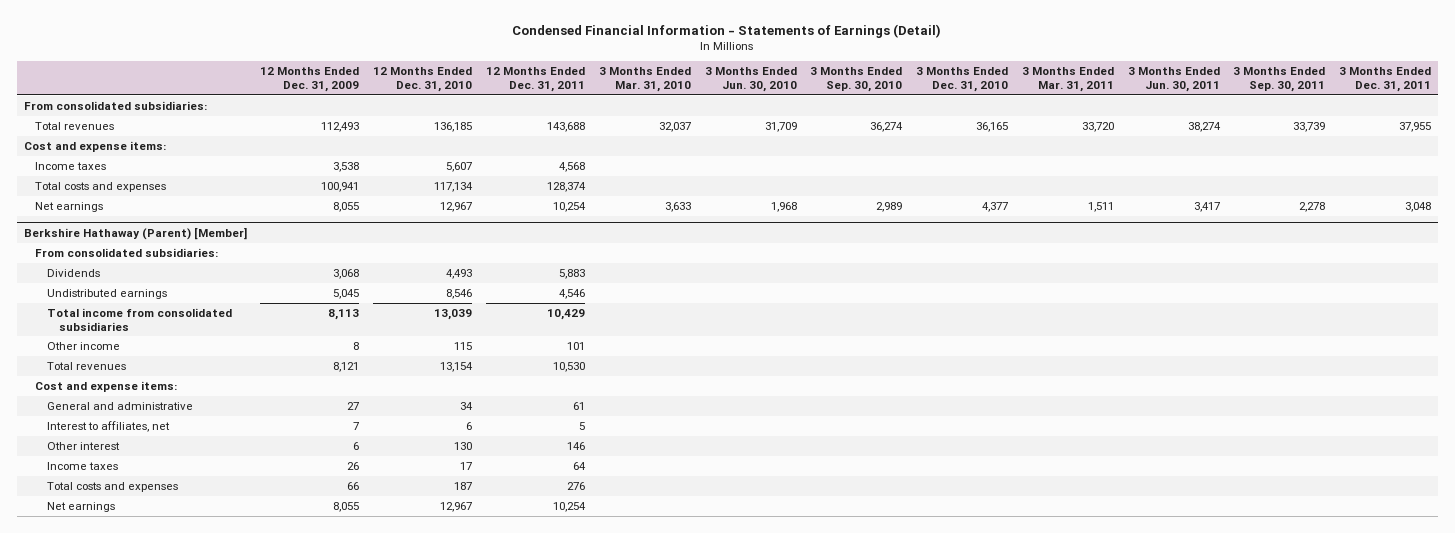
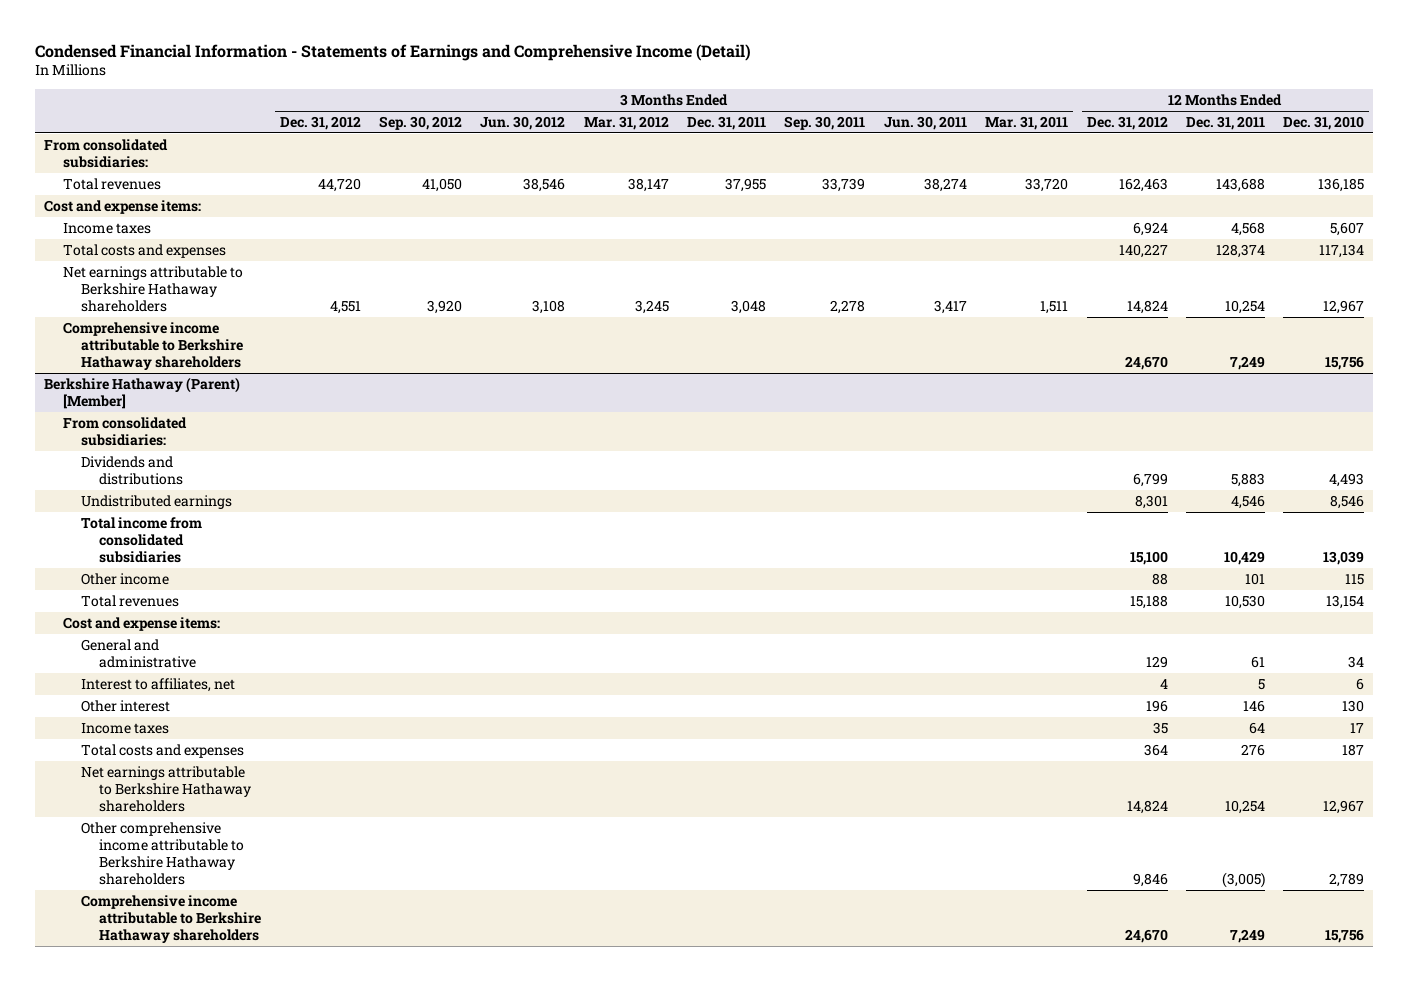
- Condensed Financial Information - Statements of Earnings (Detail)
+ Condensed Financial Information - Statements of Earnings and Comprehensive Income (Detail)
- | 12 Months Ended Dec. 31, 2009 | 12 Months Ended Dec. 31, 2010 | 12 Months Ended Dec. 31, 2011 | 3 Months Ended Mar. 31, 2010 | 3 Months Ended Jun. 30, 2010 | 3 Months Ended Sep. 30, 2010 | 3 Months Ended Dec. 31, 2010 | 3 Months Ended Mar. 31, 2011 | 3 Months Ended Jun. 30, 2011 | 3 Months Ended Sep. 30, 2011 | 3 Months Ended Dec. 31, 2011
+ | 3 Months Ended Dec. 31, 2012 | 3 Months Ended Sep. 30, 2012 | 3 Months Ended Jun. 30, 2012 | 3 Months Ended Mar. 31, 2012 | 3 Months Ended Dec. 31, 2011 | 3 Months Ended Sep. 30, 2011 | 3 Months Ended Jun. 30, 2011 | 3 Months Ended Mar. 31, 2011 | 12 Months Ended Dec. 31, 2012 | 12 Months Ended Dec. 31, 2011 | 12 Months Ended Dec. 31, 2010
- Net earnings | 8,055 | 12,967 | 10,254 | 3,633 | 1,968 | 2,989 | 4,377 | 1,511 | 3,417 | 2,278 | 3,048
+ Net earnings attributable to Berkshire Hathaway shareholders | 4,551 | 3,920 | 3,108 | 3,245 | 3,048 | 2,278 | 3,417 | 1,511 | 14,824 | 10,254 | 12,967
+ Comprehensive income attributable to Berkshire Hathaway shareholders | | | | | | | | | 24,670 | 7,249 | 15,756
@ Berkshire Hathaway (Parent) [Member]
- Dividends | 3,068 | 4,493 | 5,883 | | | | | | | |
+ Dividends and distributions | | | | | | | | | 6,799 | 5,883 | 4,493
- Net earnings | 8,055 | 12,967 | 10,254 | | | | | | | |
+ Net earnings attributable to Berkshire Hathaway shareholders | | | | | | | | | 14,824 | 10,254 | 12,967
+ Other comprehensive income attributable to Berkshire Hathaway shareholders | | | | | | | | | 9,846 | (3,005) | 2,789
+ Comprehensive income attributable to Berkshire Hathaway shareholders | | | | | | | | | 24,670 | 7,249 | 15,756

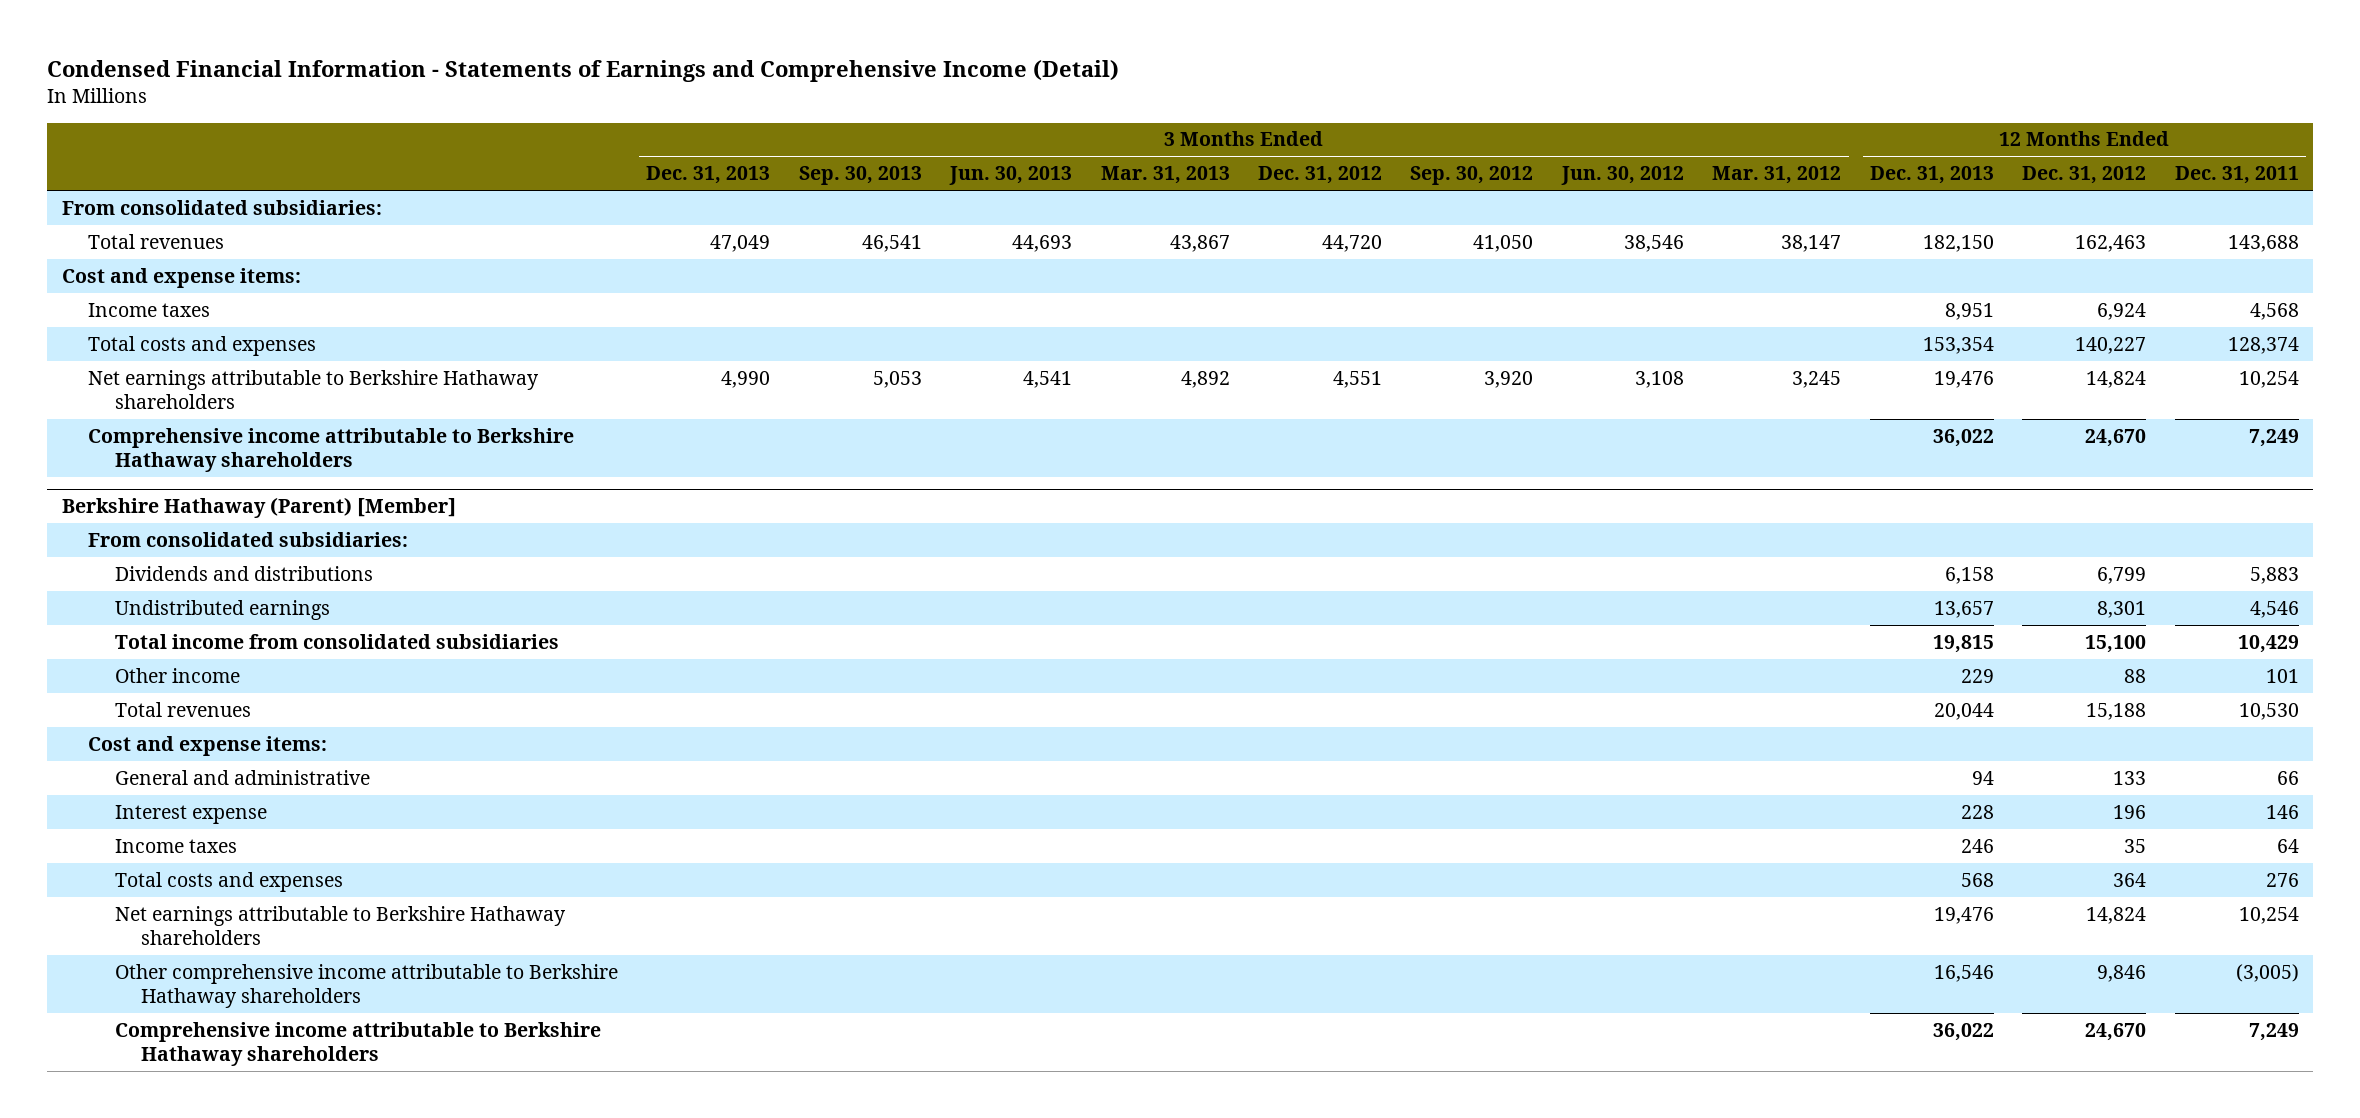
- | 3 Months Ended Dec. 31, 2012 | 3 Months Ended Sep. 30, 2012 | 3 Months Ended Jun. 30, 2012 | 3 Months Ended Mar. 31, 2012 | 3 Months Ended Dec. 31, 2011 | 3 Months Ended Sep. 30, 2011 | 3 Months Ended Jun. 30, 2011 | 3 Months Ended Mar. 31, 2011 | 12 Months Ended Dec. 31, 2012 | 12 Months Ended Dec. 31, 2011 | 12 Months Ended Dec. 31, 2010
+ | 3 Months Ended Dec. 31, 2013 | 3 Months Ended Sep. 30, 2013 | 3 Months Ended Jun. 30, 2013 | 3 Months Ended Mar. 31, 2013 | 3 Months Ended Dec. 31, 2012 | 3 Months Ended Sep. 30, 2012 | 3 Months Ended Jun. 30, 2012 | 3 Months Ended Mar. 31, 2012 | 12 Months Ended Dec. 31, 2013 | 12 Months Ended Dec. 31, 2012 | 12 Months Ended Dec. 31, 2011
@ Berkshire Hathaway (Parent) [Member]
- General and administrative | | | | | | | | | 129 | 61 | 34
- Interest to affiliates, net | | | | | | | | | 4 | 5 | 6
- Other interest | | | | | | | | | 196 | 146 | 130
+ General and administrative | | | | | | | | | 94 | 133 | 66
+ Interest expense | | | | | | | | | 228 | 196 | 146

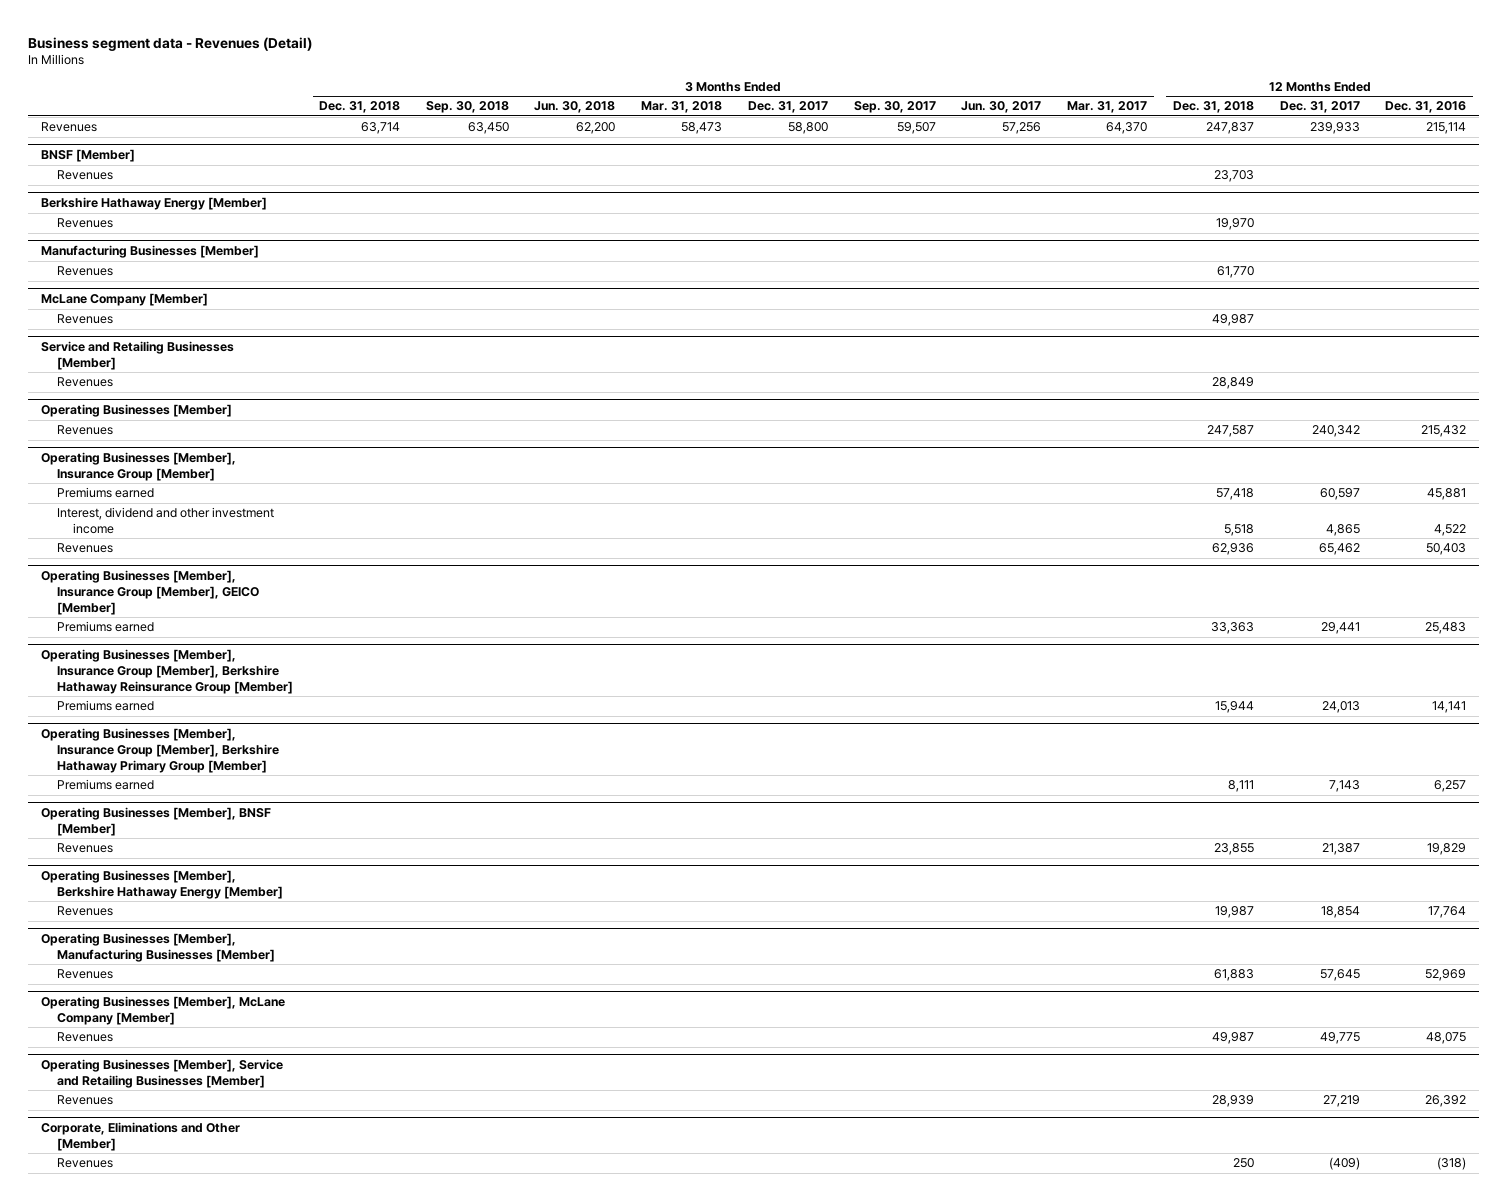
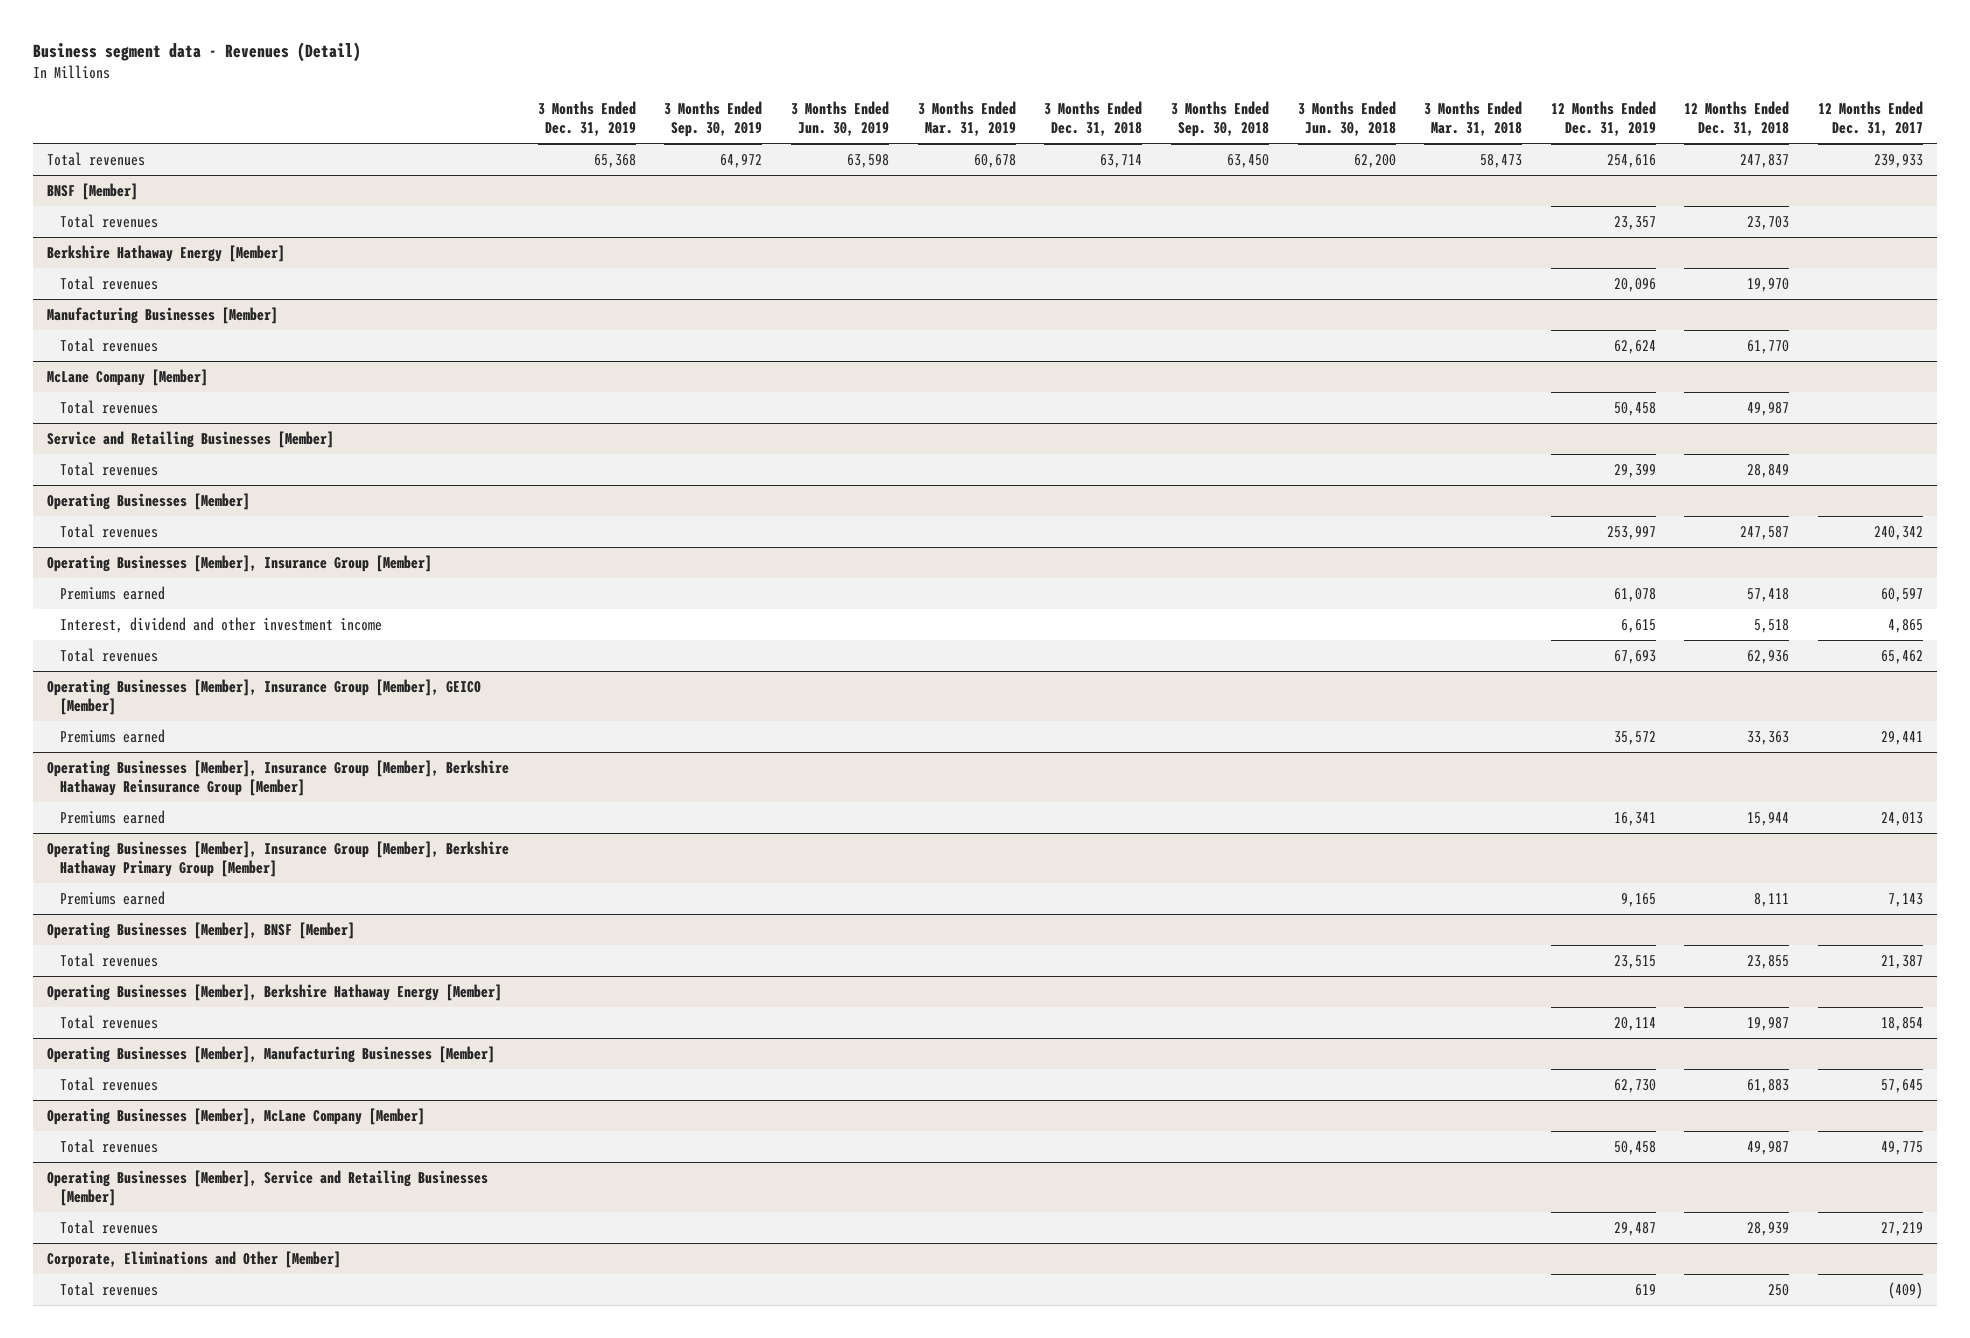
- | 3 Months Ended Dec. 31, 2018 | 3 Months Ended Sep. 30, 2018 | 3 Months Ended Jun. 30, 2018 | 3 Months Ended Mar. 31, 2018 | 3 Months Ended Dec. 31, 2017 | 3 Months Ended Sep. 30, 2017 | 3 Months Ended Jun. 30, 2017 | 3 Months Ended Mar. 31, 2017 | 12 Months Ended Dec. 31, 2018 | 12 Months Ended Dec. 31, 2017 | 12 Months Ended Dec. 31, 2016
+ | 3 Months Ended Dec. 31, 2019 | 3 Months Ended Sep. 30, 2019 | 3 Months Ended Jun. 30, 2019 | 3 Months Ended Mar. 31, 2019 | 3 Months Ended Dec. 31, 2018 | 3 Months Ended Sep. 30, 2018 | 3 Months Ended Jun. 30, 2018 | 3 Months Ended Mar. 31, 2018 | 12 Months Ended Dec. 31, 2019 | 12 Months Ended Dec. 31, 2018 | 12 Months Ended Dec. 31, 2017
- Revenues | 63,714 | 63,450 | 62,200 | 58,473 | 58,800 | 59,507 | 57,256 | 64,370 | 247,837 | 239,933 | 215,114
+ Total revenues | 65,368 | 64,972 | 63,598 | 60,678 | 63,714 | 63,450 | 62,200 | 58,473 | 254,616 | 247,837 | 239,933
@ BNSF [Member]
- Revenues | | | | | | | | | 23,703 | |
+ Total revenues | | | | | | | | | 23,357 | 23,703 |
@ Berkshire Hathaway Energy [Member]
- Revenues | | | | | | | | | 19,970 | |
+ Total revenues | | | | | | | | | 20,096 | 19,970 |
@ Manufacturing Businesses [Member]
- Revenues | | | | | | | | | 61,770 | |
+ Total revenues | | | | | | | | | 62,624 | 61,770 |
@ McLane Company [Member]
- Revenues | | | | | | | | | 49,987 | |
+ Total revenues | | | | | | | | | 50,458 | 49,987 |
@ Service and Retailing Businesses [Member]
- Revenues | | | | | | | | | 28,849 | |
+ Total revenues | | | | | | | | | 29,399 | 28,849 |
@ Operating Businesses [Member]
- Revenues | | | | | | | | | 247,587 | 240,342 | 215,432
+ Total revenues | | | | | | | | | 253,997 | 247,587 | 240,342
@ Operating Businesses [Member], Insurance Group [Member]
- Revenues | | | | | | | | | 62,936 | 65,462 | 50,403
+ Total revenues | | | | | | | | | 67,693 | 62,936 | 65,462
@ Operating Businesses [Member], BNSF [Member]
- Revenues | | | | | | | | | 23,855 | 21,387 | 19,829
+ Total revenues | | | | | | | | | 23,515 | 23,855 | 21,387
@ Operating Businesses [Member], Berkshire Hathaway Energy [Member]
- Revenues | | | | | | | | | 19,987 | 18,854 | 17,764
+ Total revenues | | | | | | | | | 20,114 | 19,987 | 18,854
@ Operating Businesses [Member], Manufacturing Businesses [Member]
- Revenues | | | | | | | | | 61,883 | 57,645 | 52,969
+ Total revenues | | | | | | | | | 62,730 | 61,883 | 57,645
@ Operating Businesses [Member], McLane Company [Member]
- Revenues | | | | | | | | | 49,987 | 49,775 | 48,075
+ Total revenues | | | | | | | | | 50,458 | 49,987 | 49,775
@ Operating Businesses [Member], Service and Retailing Businesses [Member]
- Revenues | | | | | | | | | 28,939 | 27,219 | 26,392
+ Total revenues | | | | | | | | | 29,487 | 28,939 | 27,219
@ Corporate, Eliminations and Other [Member]
- Revenues | | | | | | | | | 250 | (409) | (318)
+ Total revenues | | | | | | | | | 619 | 250 | (409)

